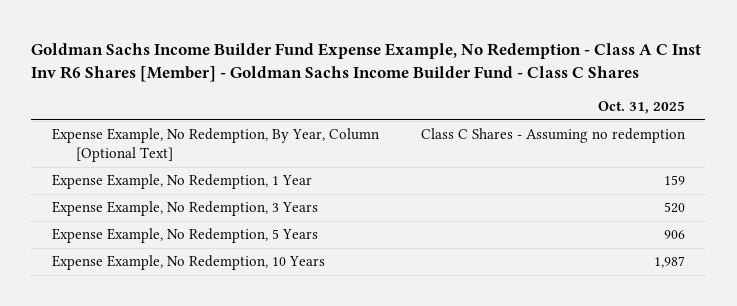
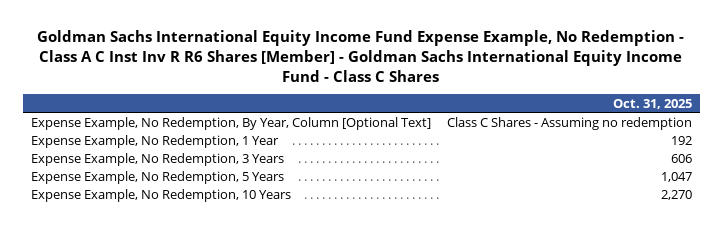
- Goldman Sachs Income Builder Fund Expense Example, No Redemption - Class A C Inst Inv R6 Shares [Member] - Goldman Sachs Income Builder Fund - Class C Shares
+ Goldman Sachs International Equity Income Fund Expense Example, No Redemption - Class A C Inst Inv R R6 Shares [Member] - Goldman Sachs International Equity Income Fund - Class C Shares
- Expense Example, No Redemption, 1 Year | 159
- Expense Example, No Redemption, 3 Years | 520
- Expense Example, No Redemption, 5 Years | 906
- Expense Example, No Redemption, 10 Years | 1,987
+ Expense Example, No Redemption, 1 Year | 192
+ Expense Example, No Redemption, 3 Years | 606
+ Expense Example, No Redemption, 5 Years | 1,047
+ Expense Example, No Redemption, 10 Years | 2,270

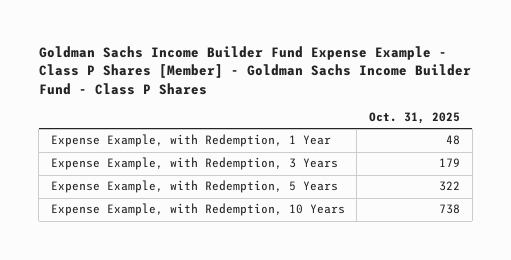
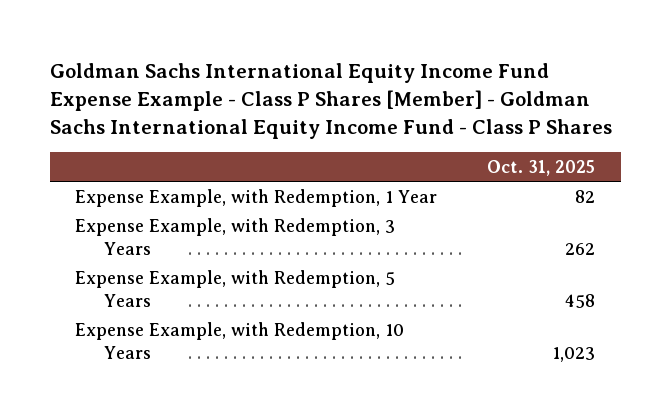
- Goldman Sachs Income Builder Fund Expense Example - Class P Shares [Member] - Goldman Sachs Income Builder Fund - Class P Shares
+ Goldman Sachs International Equity Income Fund Expense Example - Class P Shares [Member] - Goldman Sachs International Equity Income Fund - Class P Shares
- Expense Example, with Redemption, 1 Year | 48
- Expense Example, with Redemption, 3 Years | 179
- Expense Example, with Redemption, 5 Years | 322
- Expense Example, with Redemption, 10 Years | 738
+ Expense Example, with Redemption, 1 Year | 82
+ Expense Example, with Redemption, 3 Years | 262
+ Expense Example, with Redemption, 5 Years | 458
+ Expense Example, with Redemption, 10 Years | 1,023

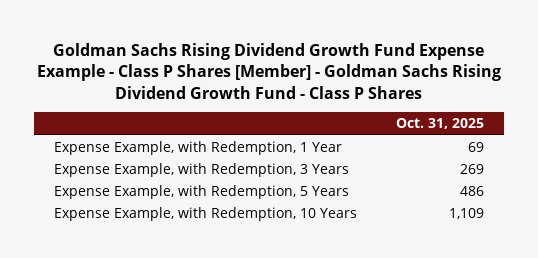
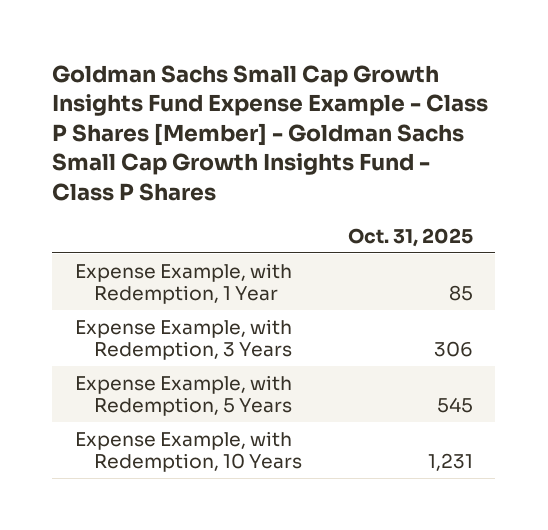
- Goldman Sachs Rising Dividend Growth Fund Expense Example - Class P Shares [Member] - Goldman Sachs Rising Dividend Growth Fund - Class P Shares
+ Goldman Sachs Small Cap Growth Insights Fund Expense Example - Class P Shares [Member] - Goldman Sachs Small Cap Growth Insights Fund - Class P Shares
- Expense Example, with Redemption, 1 Year | 69
- Expense Example, with Redemption, 3 Years | 269
- Expense Example, with Redemption, 5 Years | 486
- Expense Example, with Redemption, 10 Years | 1,109
+ Expense Example, with Redemption, 1 Year | 85
+ Expense Example, with Redemption, 3 Years | 306
+ Expense Example, with Redemption, 5 Years | 545
+ Expense Example, with Redemption, 10 Years | 1,231

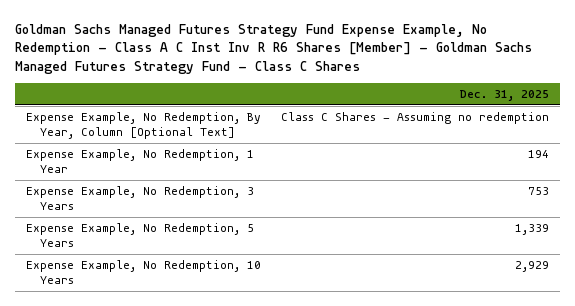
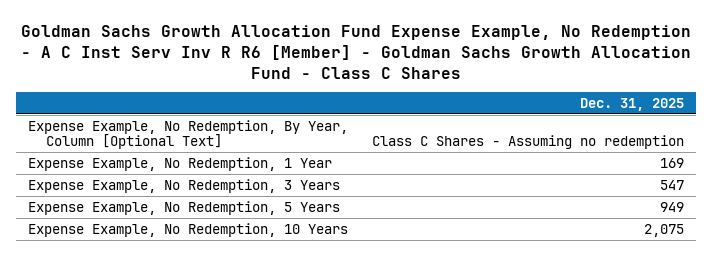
- Goldman Sachs Managed Futures Strategy Fund Expense Example, No Redemption - Class A C Inst Inv R R6 Shares [Member] - Goldman Sachs Managed Futures Strategy Fund - Class C Shares
+ Goldman Sachs Growth Allocation Fund Expense Example, No Redemption - A C Inst Serv Inv R R6 [Member] - Goldman Sachs Growth Allocation Fund - Class C Shares
- Expense Example, No Redemption, 1 Year | 194
- Expense Example, No Redemption, 3 Years | 753
- Expense Example, No Redemption, 5 Years | 1,339
- Expense Example, No Redemption, 10 Years | 2,929
+ Expense Example, No Redemption, 1 Year | 169
+ Expense Example, No Redemption, 3 Years | 547
+ Expense Example, No Redemption, 5 Years | 949
+ Expense Example, No Redemption, 10 Years | 2,075

